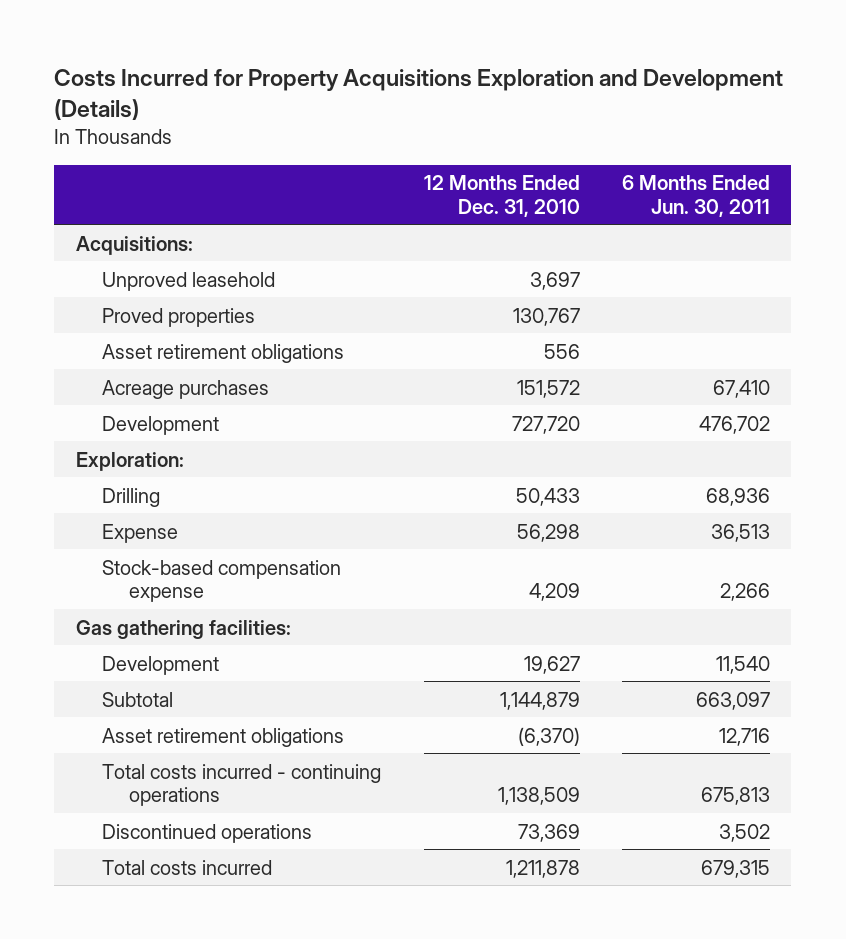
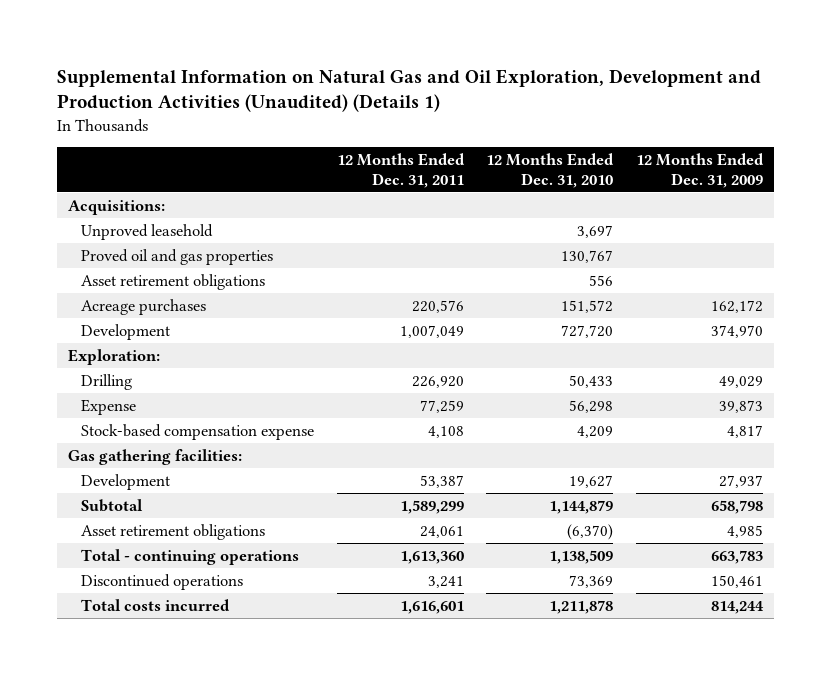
- Costs Incurred for Property Acquisitions Exploration and Development (Details)
+ Supplemental Information on Natural Gas and Oil Exploration, Development and Production Activities (Unaudited) (Details 1)
- | 12 Months Ended Dec. 31, 2010 | 6 Months Ended Jun. 30, 2011
+ | 12 Months Ended Dec. 31, 2011 | 12 Months Ended Dec. 31, 2010 | 12 Months Ended Dec. 31, 2009
- Proved properties | 130,767 |
+ Proved oil and gas properties | | 130,767 |
- Total costs incurred - continuing operations | 1,138,509 | 675,813
+ Total - continuing operations | 1,613,360 | 1,138,509 | 663,783

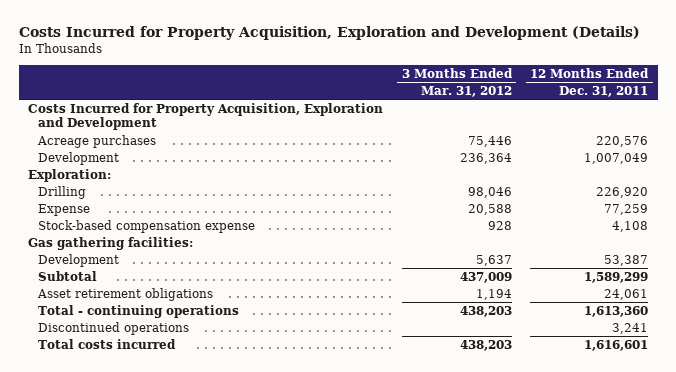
- Supplemental Information on Natural Gas and Oil Exploration, Development and Production Activities (Unaudited) (Details 1)
+ Costs Incurred for Property Acquisition, Exploration and Development (Details)
- | 12 Months Ended Dec. 31, 2011 | 12 Months Ended Dec. 31, 2010 | 12 Months Ended Dec. 31, 2009
+ | 3 Months Ended Mar. 31, 2012 | 12 Months Ended Dec. 31, 2011
- Acquisitions:
- Unproved leasehold | | 3,697 |
- Proved oil and gas properties | | 130,767 |
- Asset retirement obligations | | 556 |
+ Costs Incurred for Property Acquisition, Exploration and Development

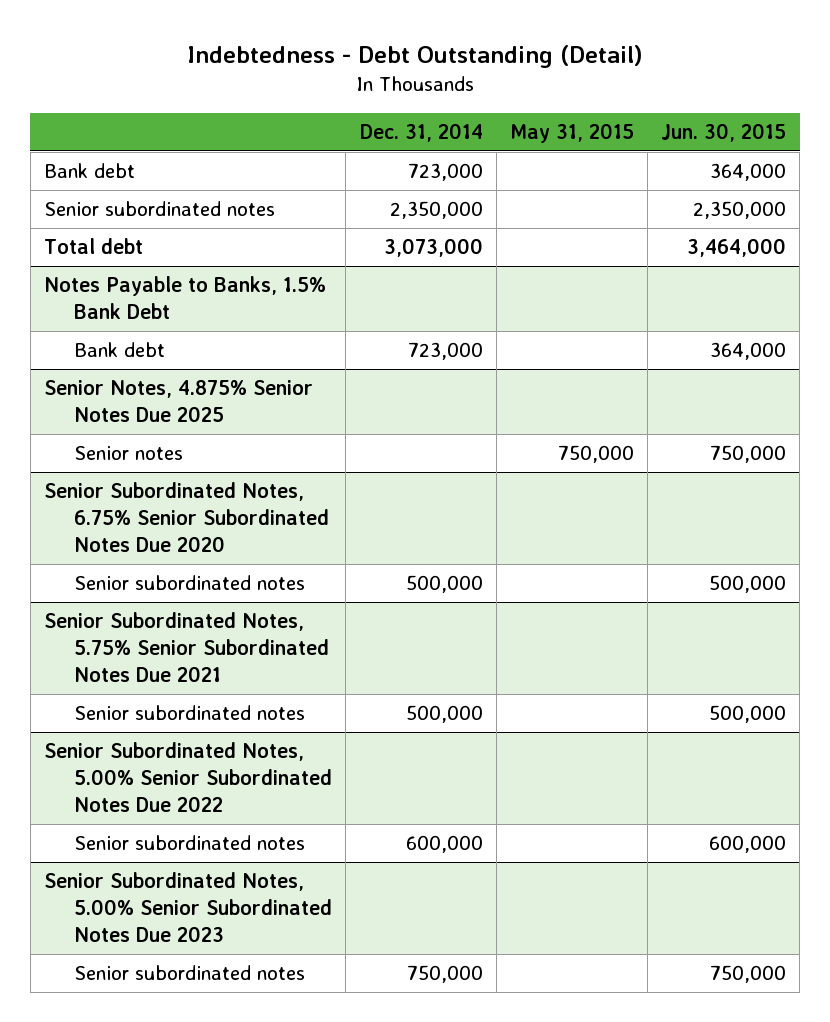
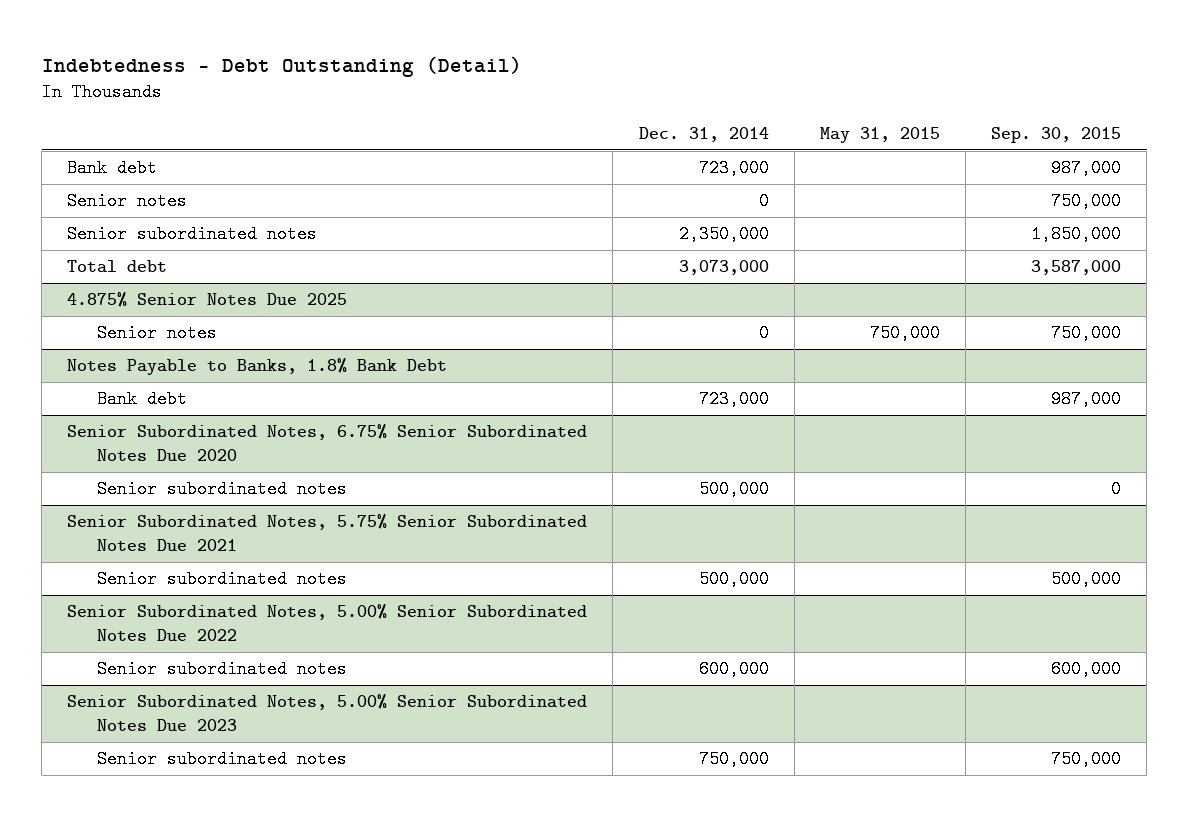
- | Dec. 31, 2014 | May 31, 2015 | Jun. 30, 2015
+ | Dec. 31, 2014 | May 31, 2015 | Sep. 30, 2015
+ Senior notes | 0 | | 750,000
- Notes Payable to Banks, 1.5% Bank Debt
+ 4.875% Senior Notes Due 2025
+ Senior notes | 0 | 750,000 | 750,000
+ Notes Payable to Banks, 1.8% Bank Debt
- Senior Notes, 4.875% Senior Notes Due 2025
- Senior notes | | 750,000 | 750,000

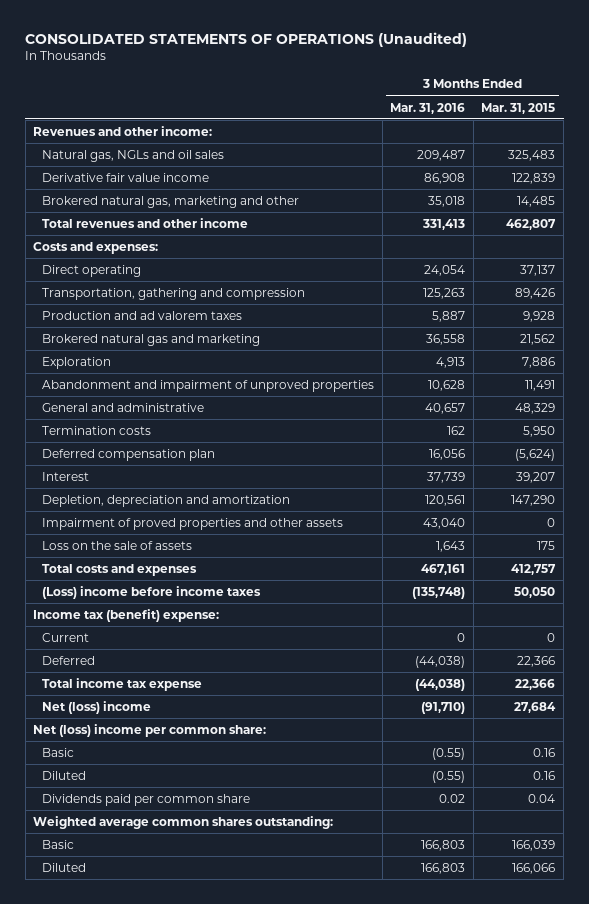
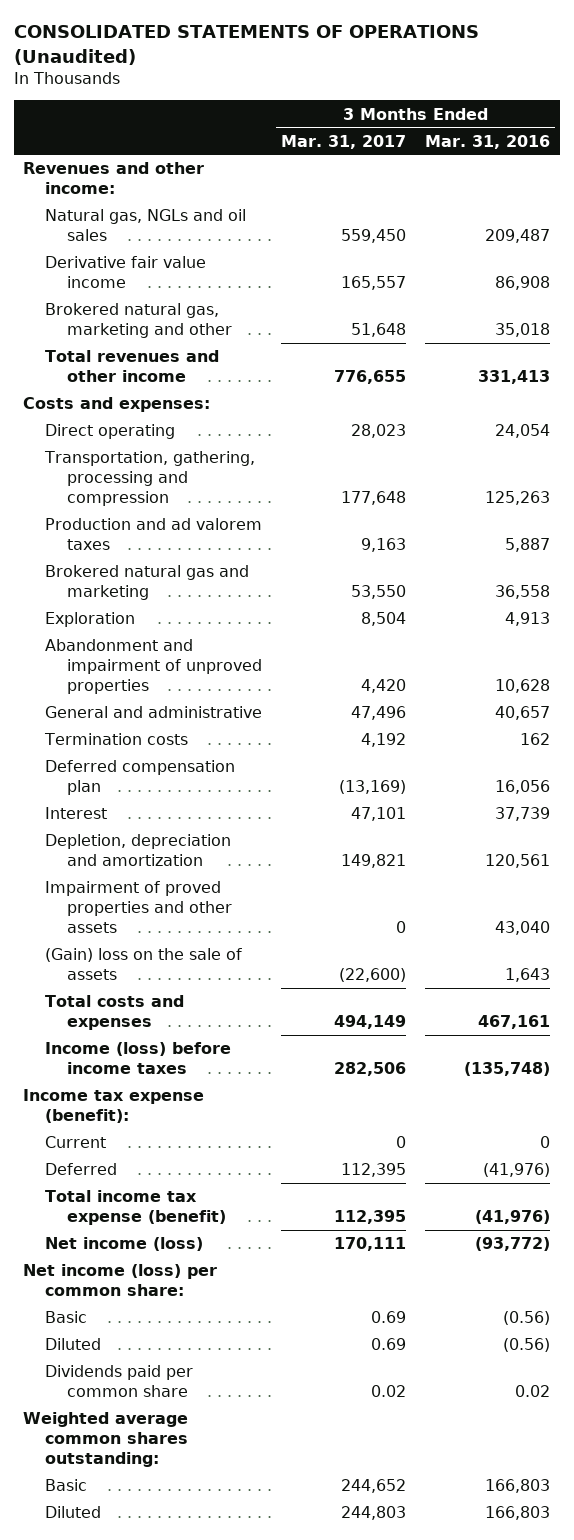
- | 3 Months Ended Mar. 31, 2016 | 3 Months Ended Mar. 31, 2015
+ | 3 Months Ended Mar. 31, 2017 | 3 Months Ended Mar. 31, 2016
- Transportation, gathering and compression | 125,263 | 89,426
+ Transportation, gathering, processing and compression | 177,648 | 125,263
- Loss on the sale of assets | 1,643 | 175
+ (Gain) loss on the sale of assets | (22,600) | 1,643
- (Loss) income before income taxes | (135,748) | 50,050
- Income tax (benefit) expense:
+ Income (loss) before income taxes | 282,506 | (135,748)
+ Income tax expense (benefit):
- Deferred | (44,038) | 22,366
- Total income tax expense | (44,038) | 22,366
- Net (loss) income | (91,710) | 27,684
- Net (loss) income per common share:
- Basic | (0.55) | 0.16
- Diluted | (0.55) | 0.16
+ Deferred | 112,395 | (41,976)
+ Total income tax expense (benefit) | 112,395 | (41,976)
+ Net income (loss) | 170,111 | (93,772)
+ Net income (loss) per common share:
+ Basic | 0.69 | (0.56)
+ Diluted | 0.69 | (0.56)

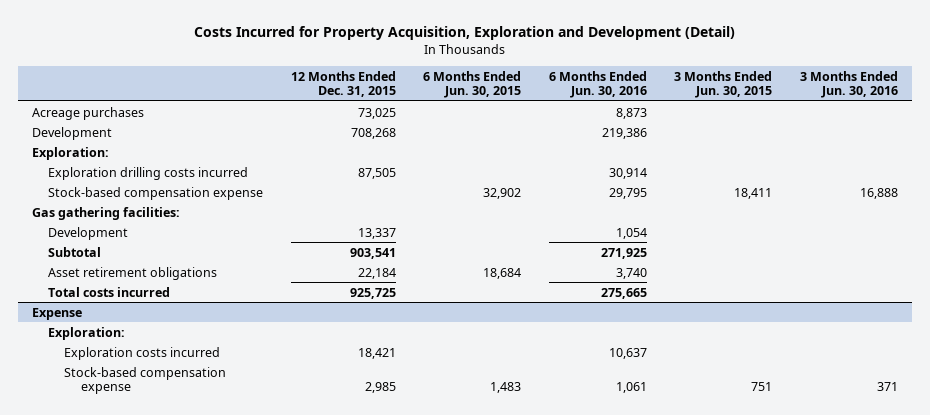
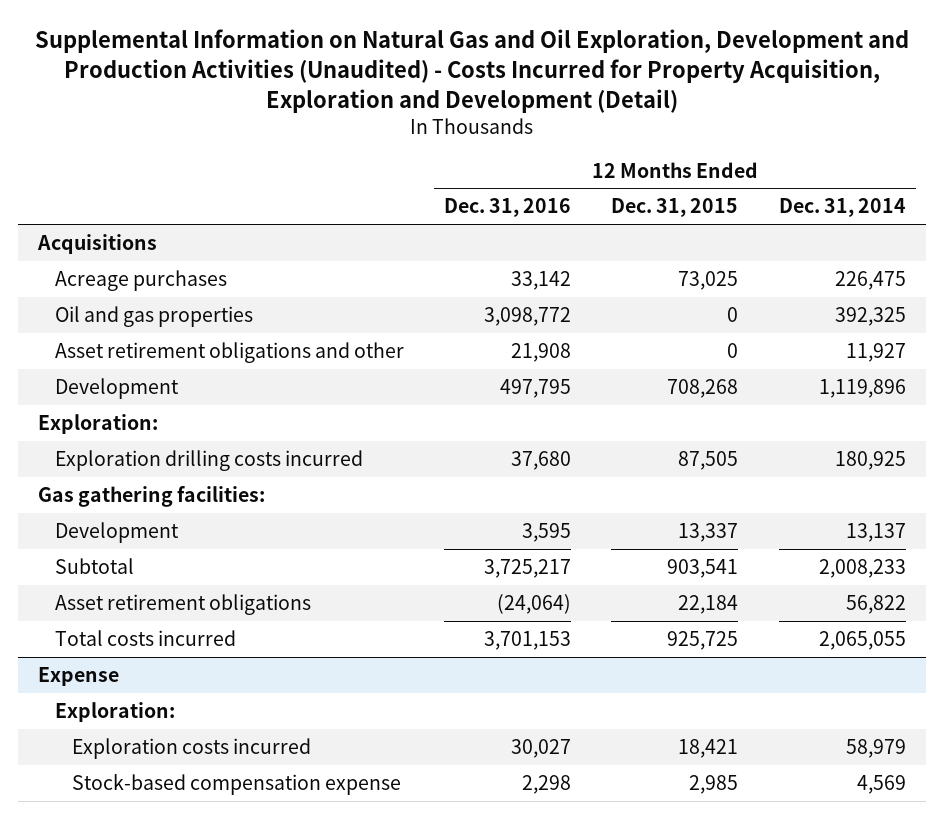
- Costs Incurred for Property Acquisition, Exploration and Development (Detail)
+ Supplemental Information on Natural Gas and Oil Exploration, Development and Production Activities (Unaudited) - Costs Incurred for Property Acquisition, Exploration and Development (Detail)
- | 12 Months Ended Dec. 31, 2015 | 6 Months Ended Jun. 30, 2015 | 6 Months Ended Jun. 30, 2016 | 3 Months Ended Jun. 30, 2015 | 3 Months Ended Jun. 30, 2016
+ | 12 Months Ended Dec. 31, 2016 | 12 Months Ended Dec. 31, 2015 | 12 Months Ended Dec. 31, 2014
+ Acquisitions
+ Oil and gas properties | 3,098,772 | 0 | 392,325
+ Asset retirement obligations and other | 21,908 | 0 | 11,927
- Stock-based compensation expense | | 32,902 | 29,795 | 18,411 | 16,888

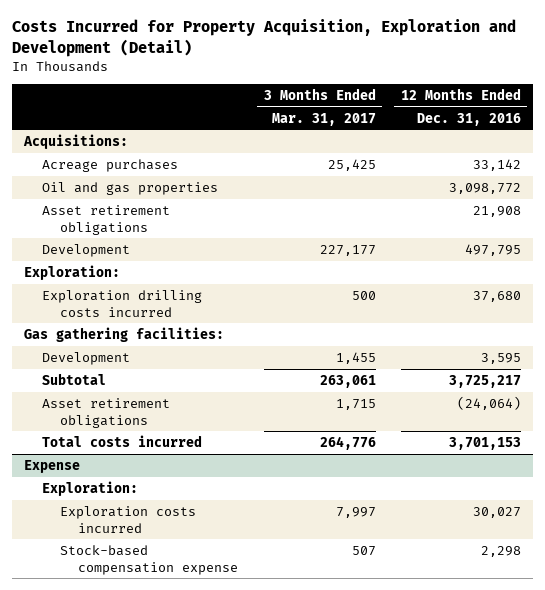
- Supplemental Information on Natural Gas and Oil Exploration, Development and Production Activities (Unaudited) - Costs Incurred for Property Acquisition, Exploration and Development (Detail)
+ Costs Incurred for Property Acquisition, Exploration and Development (Detail)
- | 12 Months Ended Dec. 31, 2016 | 12 Months Ended Dec. 31, 2015 | 12 Months Ended Dec. 31, 2014
+ | 3 Months Ended Mar. 31, 2017 | 12 Months Ended Dec. 31, 2016
- Acquisitions
+ Acquisitions:
- Asset retirement obligations and other | 21,908 | 0 | 11,927
+ Asset retirement obligations | | 21,908

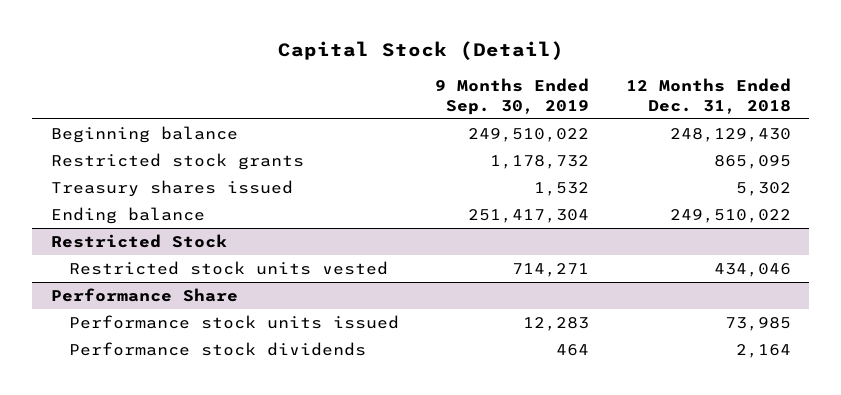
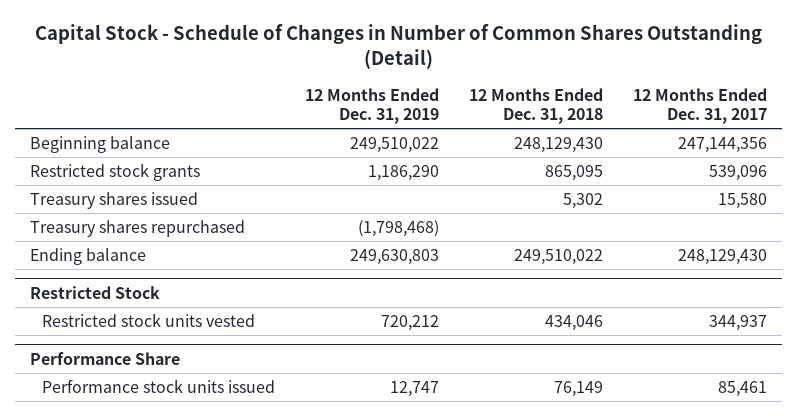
- Capital Stock (Detail)
+ Capital Stock - Schedule of Changes in Number of Common Shares Outstanding (Detail)
- | 9 Months Ended Sep. 30, 2019 | 12 Months Ended Dec. 31, 2018
+ | 12 Months Ended Dec. 31, 2019 | 12 Months Ended Dec. 31, 2018 | 12 Months Ended Dec. 31, 2017
+ Treasury shares repurchased | (1,798,468) | |
@ Performance Share
- Performance stock units issued | 12,283 | 73,985
- Performance stock dividends | 464 | 2,164
+ Performance stock units issued | 12,747 | 76,149 | 85,461

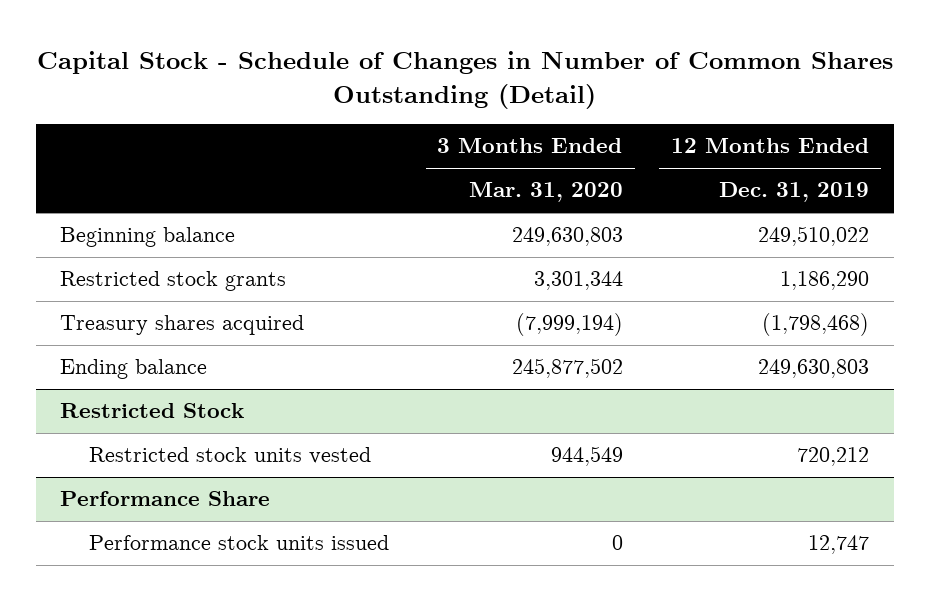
- | 12 Months Ended Dec. 31, 2019 | 12 Months Ended Dec. 31, 2018 | 12 Months Ended Dec. 31, 2017
+ | 3 Months Ended Mar. 31, 2020 | 12 Months Ended Dec. 31, 2019
- Treasury shares issued | | 5,302 | 15,580
- Treasury shares repurchased | (1,798,468) | |
+ Treasury shares acquired | (7,999,194) | (1,798,468)

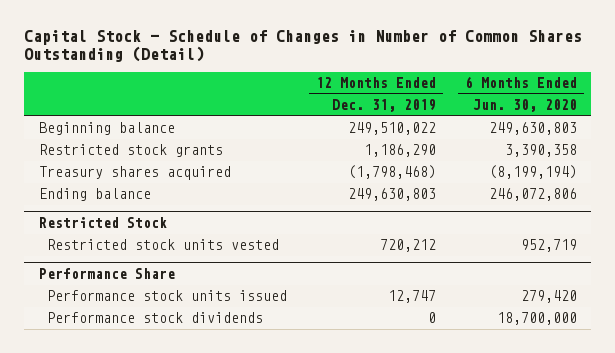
- | 3 Months Ended Mar. 31, 2020 | 12 Months Ended Dec. 31, 2019
+ | 12 Months Ended Dec. 31, 2019 | 6 Months Ended Jun. 30, 2020
@ Performance Share
+ Performance stock dividends | 0 | 18,700,000

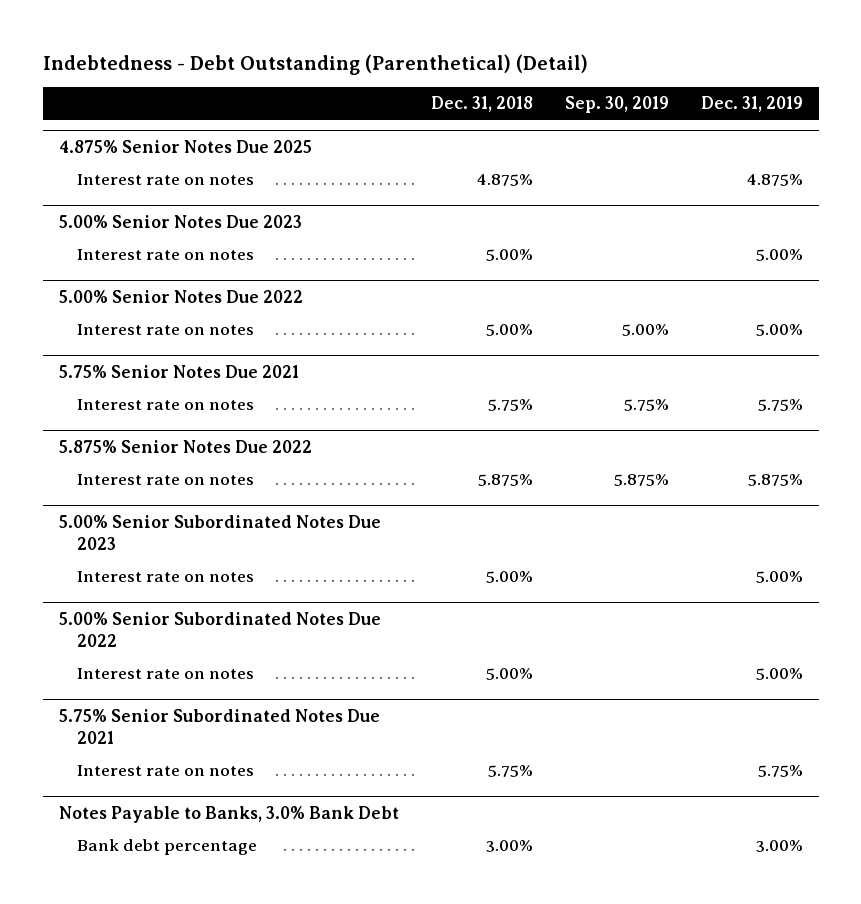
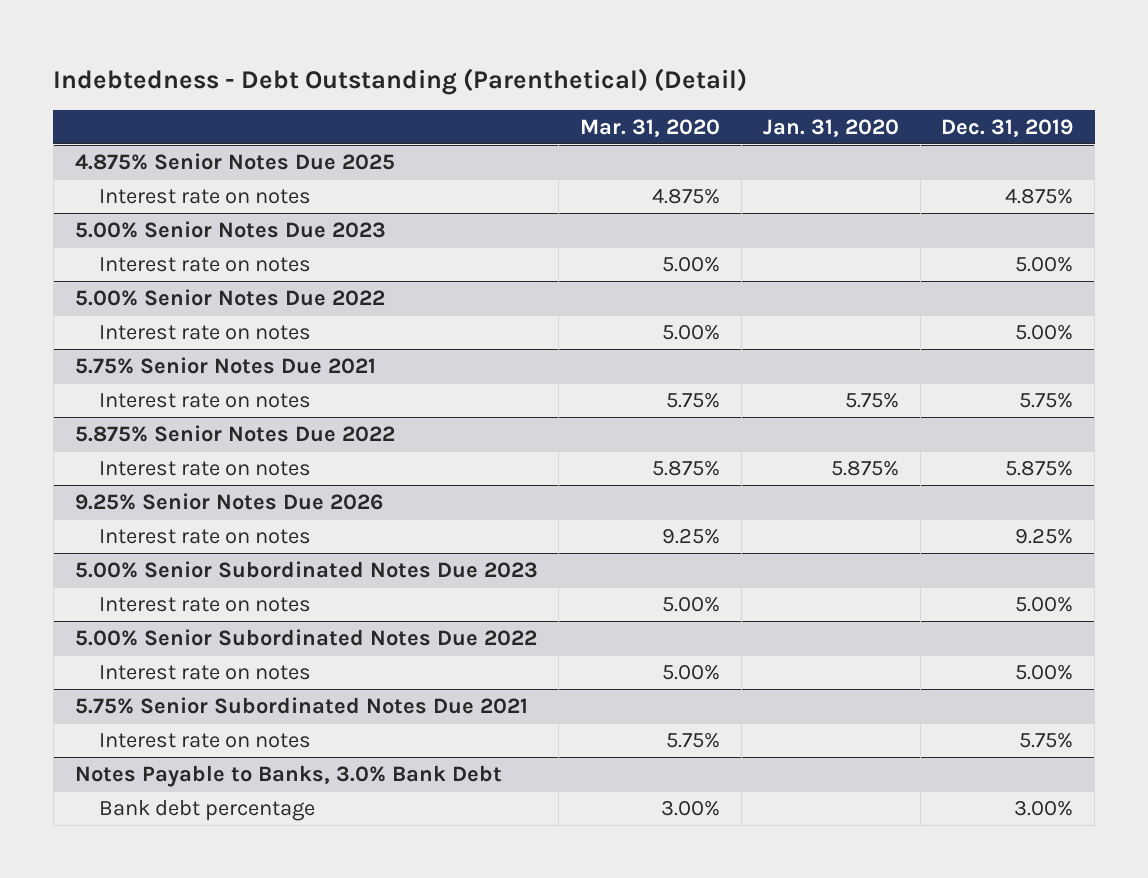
- | Dec. 31, 2018 | Sep. 30, 2019 | Dec. 31, 2019
+ | Mar. 31, 2020 | Jan. 31, 2020 | Dec. 31, 2019
+ 9.25% Senior Notes Due 2026
+ Interest rate on notes | 9.25% | | 9.25%

